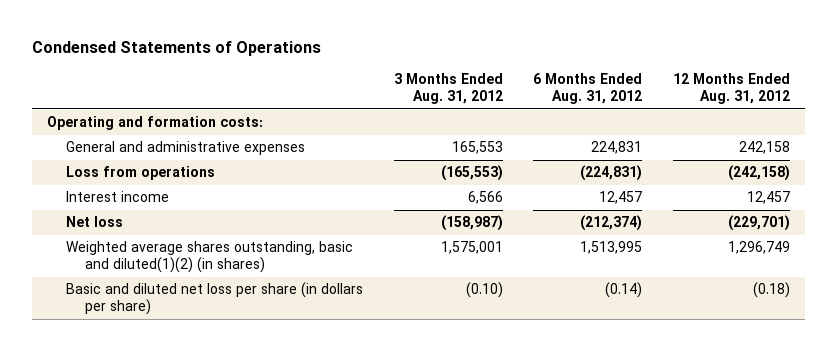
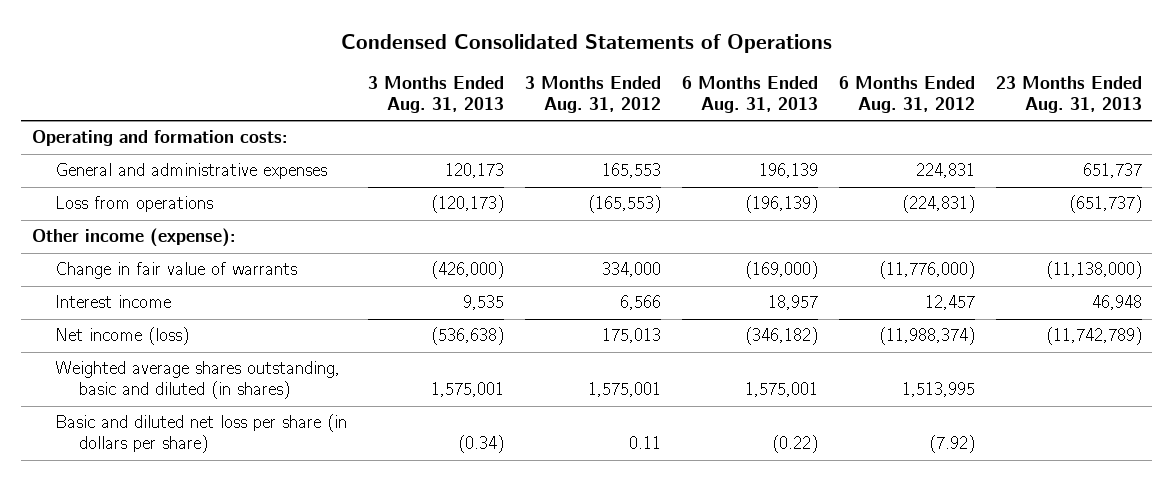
- Condensed Statements of Operations
+ Condensed Consolidated Statements of Operations
- | 3 Months Ended Aug. 31, 2012 | 6 Months Ended Aug. 31, 2012 | 12 Months Ended Aug. 31, 2012
+ | 3 Months Ended Aug. 31, 2013 | 3 Months Ended Aug. 31, 2012 | 6 Months Ended Aug. 31, 2013 | 6 Months Ended Aug. 31, 2012 | 23 Months Ended Aug. 31, 2013
+ Other income (expense):
+ Change in fair value of warrants | (426,000) | 334,000 | (169,000) | (11,776,000) | (11,138,000)
- Net loss | (158,987) | (212,374) | (229,701)
- Weighted average shares outstanding, basic and diluted(1)(2) (in shares) | 1,575,001 | 1,513,995 | 1,296,749
- Basic and diluted net loss per share (in dollars per share) | (0.10) | (0.14) | (0.18)
+ Net income (loss) | (536,638) | 175,013 | (346,182) | (11,988,374) | (11,742,789)
+ Weighted average shares outstanding, basic and diluted (in shares) | 1,575,001 | 1,575,001 | 1,575,001 | 1,513,995 |
+ Basic and diluted net loss per share (in dollars per share) | (0.34) | 0.11 | (0.22) | (7.92) |

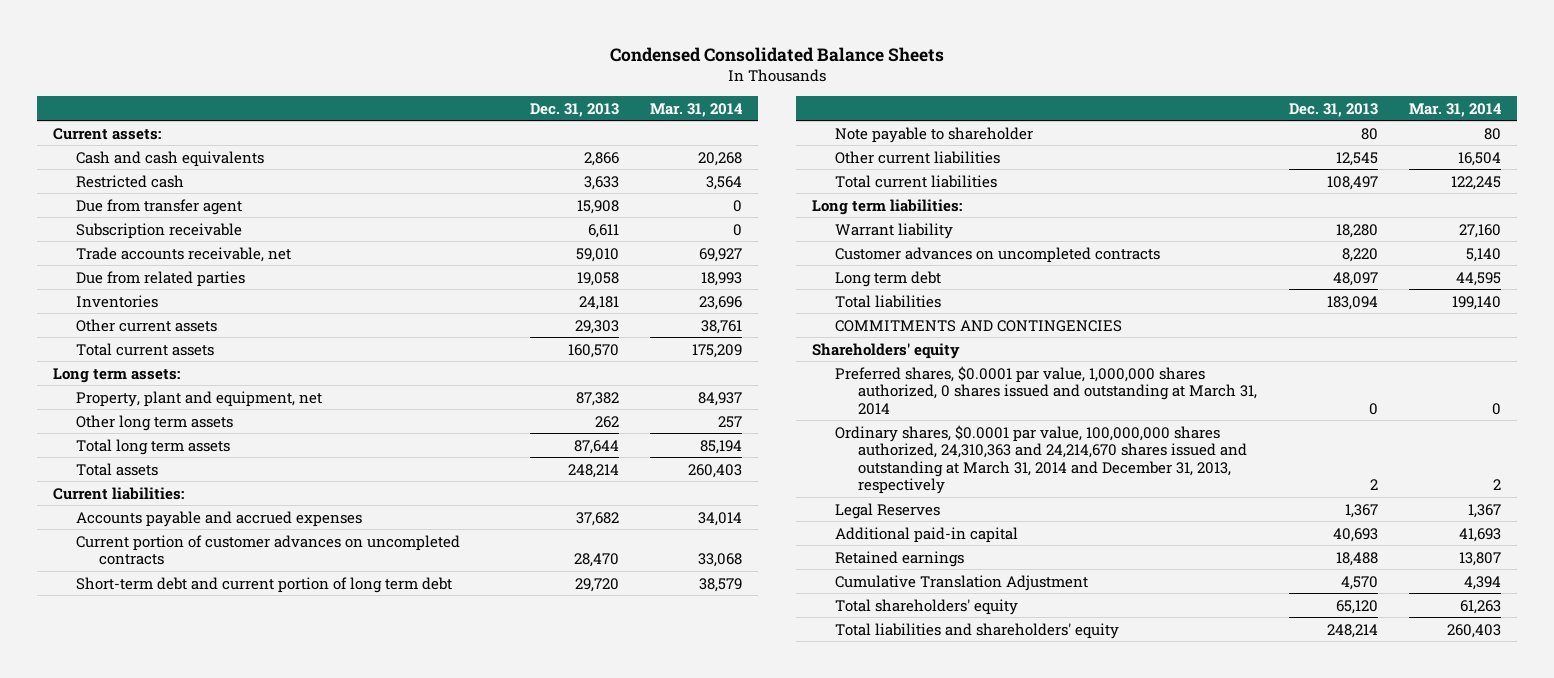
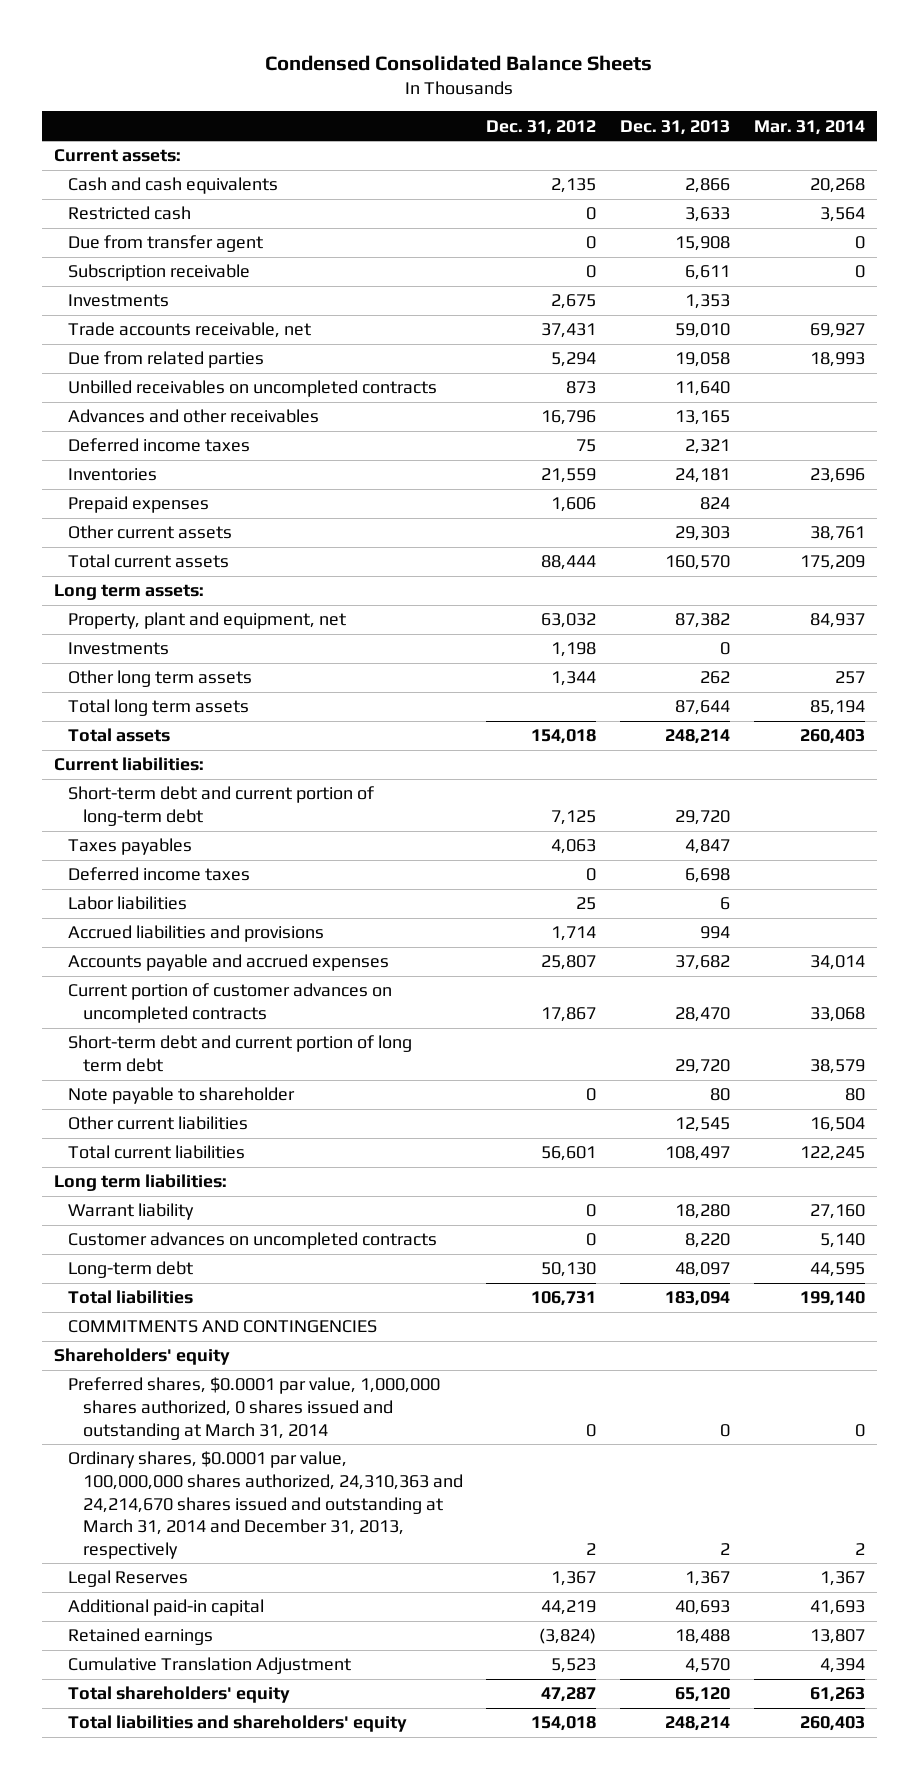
- | Dec. 31, 2013 | Mar. 31, 2014
+ | Dec. 31, 2012 | Dec. 31, 2013 | Mar. 31, 2014
+ Investments | 2,675 | 1,353 |
+ Unbilled receivables on uncompleted contracts | 873 | 11,640 |
+ Advances and other receivables | 16,796 | 13,165 |
+ Deferred income taxes | 75 | 2,321 |
+ Prepaid expenses | 1,606 | 824 |
+ Investments | 1,198 | 0 |
+ Short-term debt and current portion of long-term debt | 7,125 | 29,720 |
+ Taxes payables | 4,063 | 4,847 |
+ Deferred income taxes | 0 | 6,698 |
+ Labor liabilities | 25 | 6 |
+ Accrued liabilities and provisions | 1,714 | 994 |
- Long term debt | 48,097 | 44,595
+ Long-term debt | 50,130 | 48,097 | 44,595

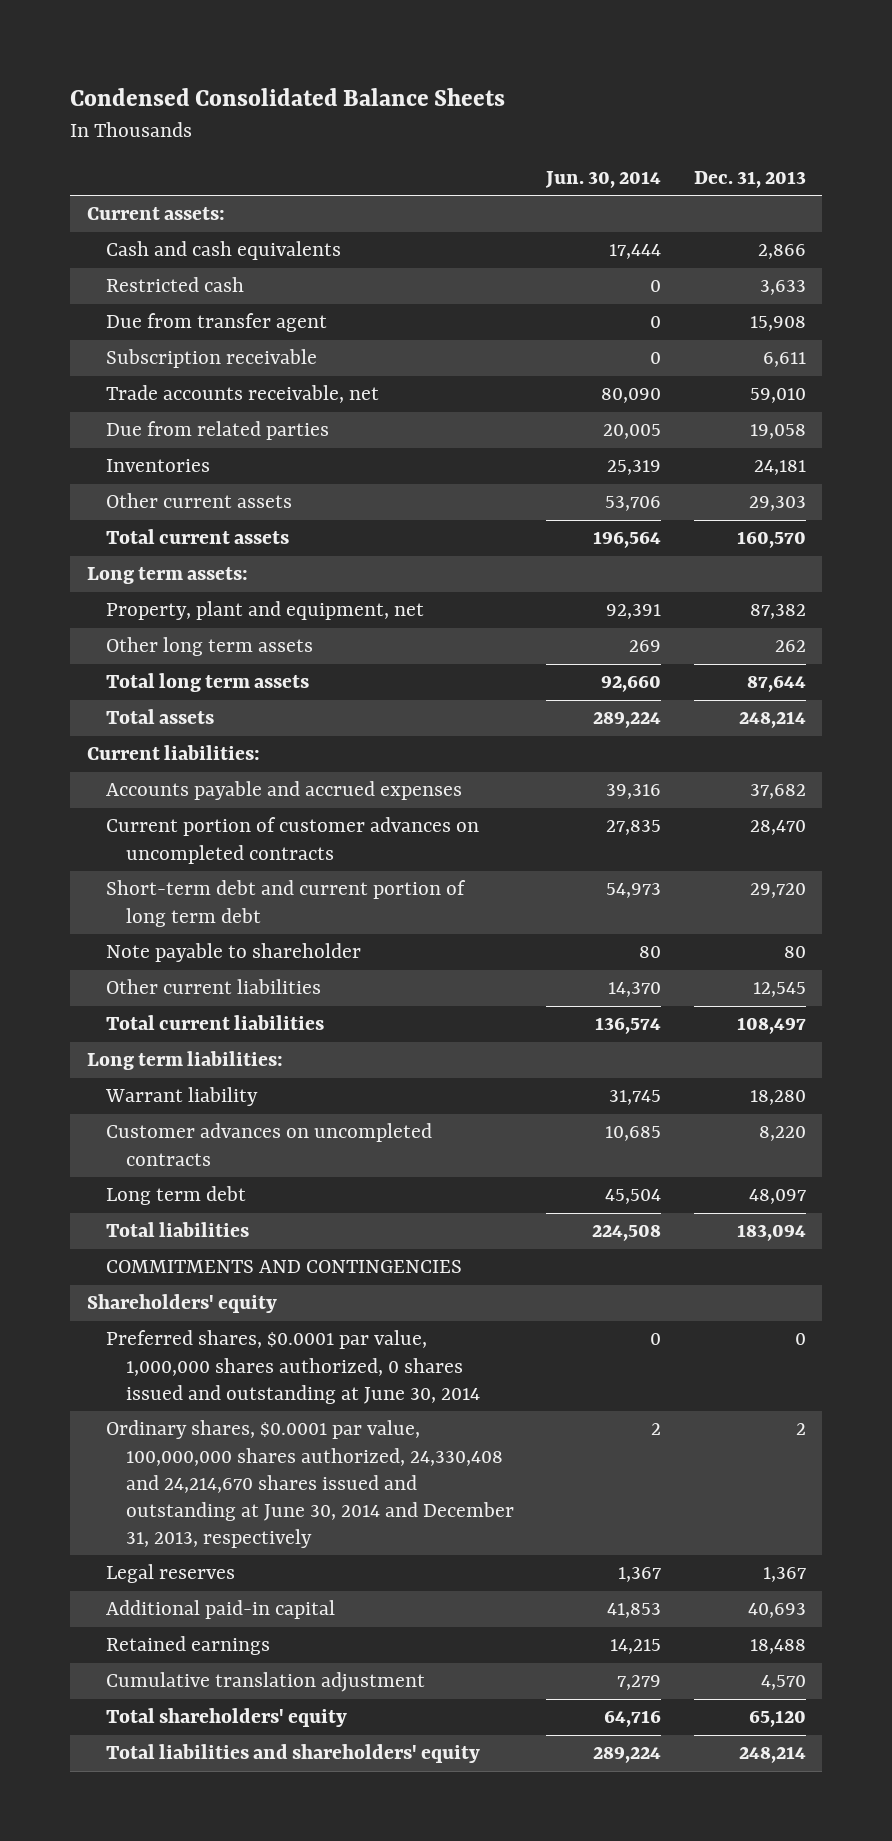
- | Dec. 31, 2012 | Dec. 31, 2013 | Mar. 31, 2014
+ | Jun. 30, 2014 | Dec. 31, 2013
- Investments | 2,675 | 1,353 |
- Unbilled receivables on uncompleted contracts | 873 | 11,640 |
- Advances and other receivables | 16,796 | 13,165 |
- Deferred income taxes | 75 | 2,321 |
- Prepaid expenses | 1,606 | 824 |
- Investments | 1,198 | 0 |
- Short-term debt and current portion of long-term debt | 7,125 | 29,720 |
- Taxes payables | 4,063 | 4,847 |
- Deferred income taxes | 0 | 6,698 |
- Labor liabilities | 25 | 6 |
- Accrued liabilities and provisions | 1,714 | 994 |
- Long-term debt | 50,130 | 48,097 | 44,595
+ Long term debt | 45,504 | 48,097
- Preferred shares, $0.0001 par value, 1,000,000 shares authorized, 0 shares issued and outstanding at March 31, 2014 | 0 | 0 | 0
- Ordinary shares, $0.0001 par value, 100,000,000 shares authorized, 24,310,363 and 24,214,670 shares issued and outstanding at March 31, 2014 and December 31, 2013, respectively | 2 | 2 | 2
- Legal Reserves | 1,367 | 1,367 | 1,367
+ Preferred shares, $0.0001 par value, 1,000,000 shares authorized, 0 shares issued and outstanding at June 30, 2014 | 0 | 0
+ Ordinary shares, $0.0001 par value, 100,000,000 shares authorized, 24,330,408 and 24,214,670 shares issued and outstanding at June 30, 2014 and December 31, 2013, respectively | 2 | 2
+ Legal reserves | 1,367 | 1,367
- Cumulative Translation Adjustment | 5,523 | 4,570 | 4,394
+ Cumulative translation adjustment | 7,279 | 4,570

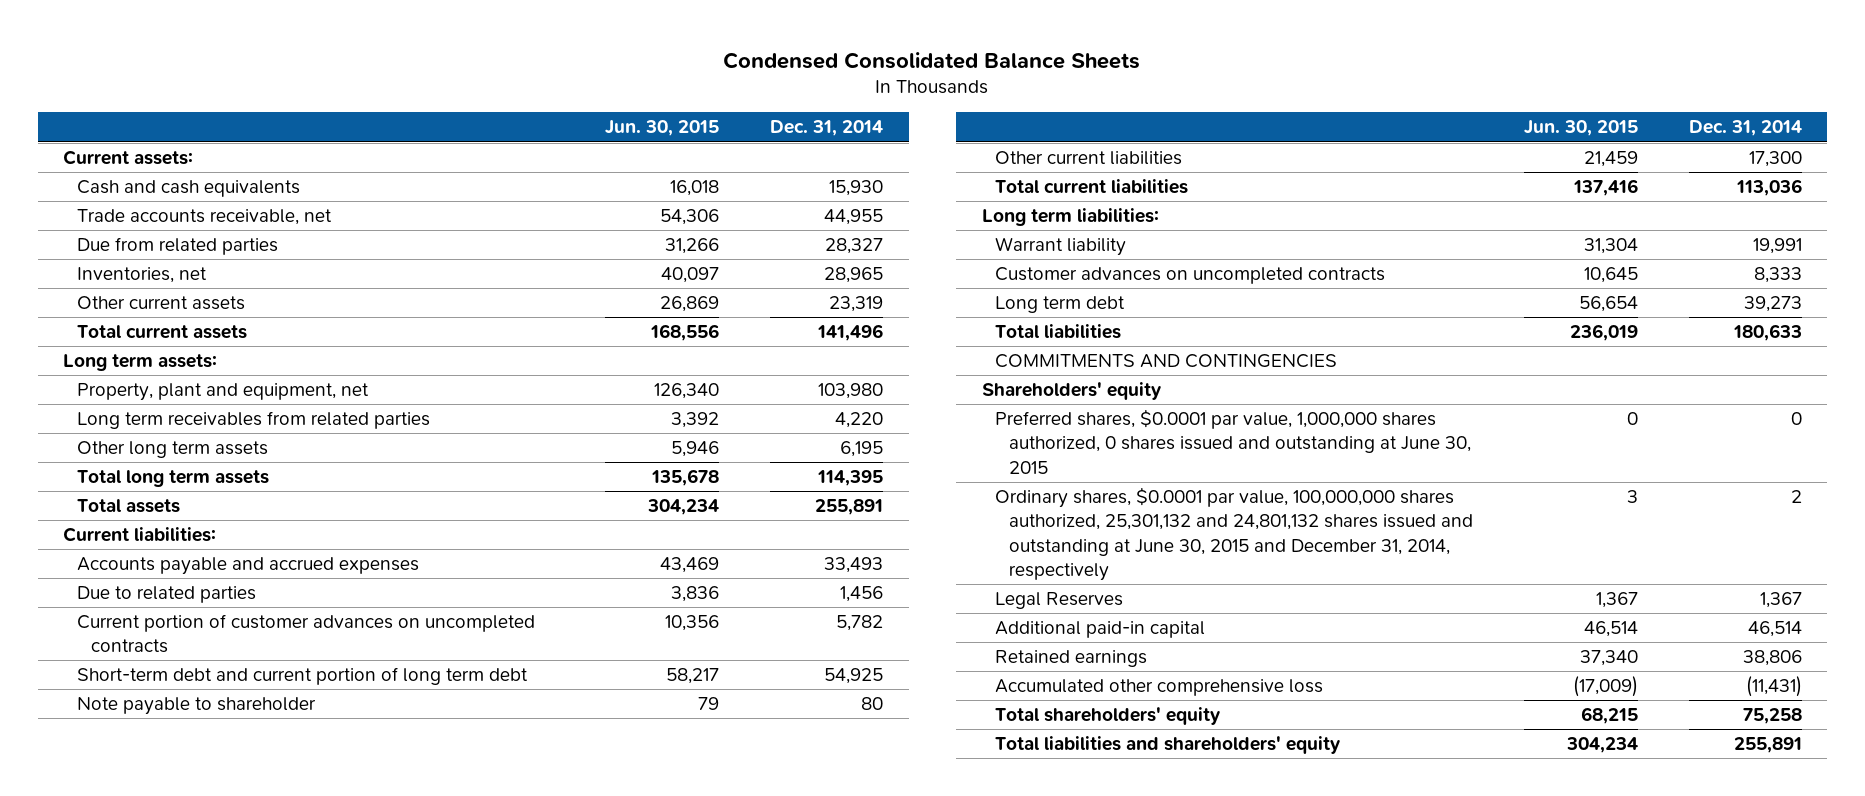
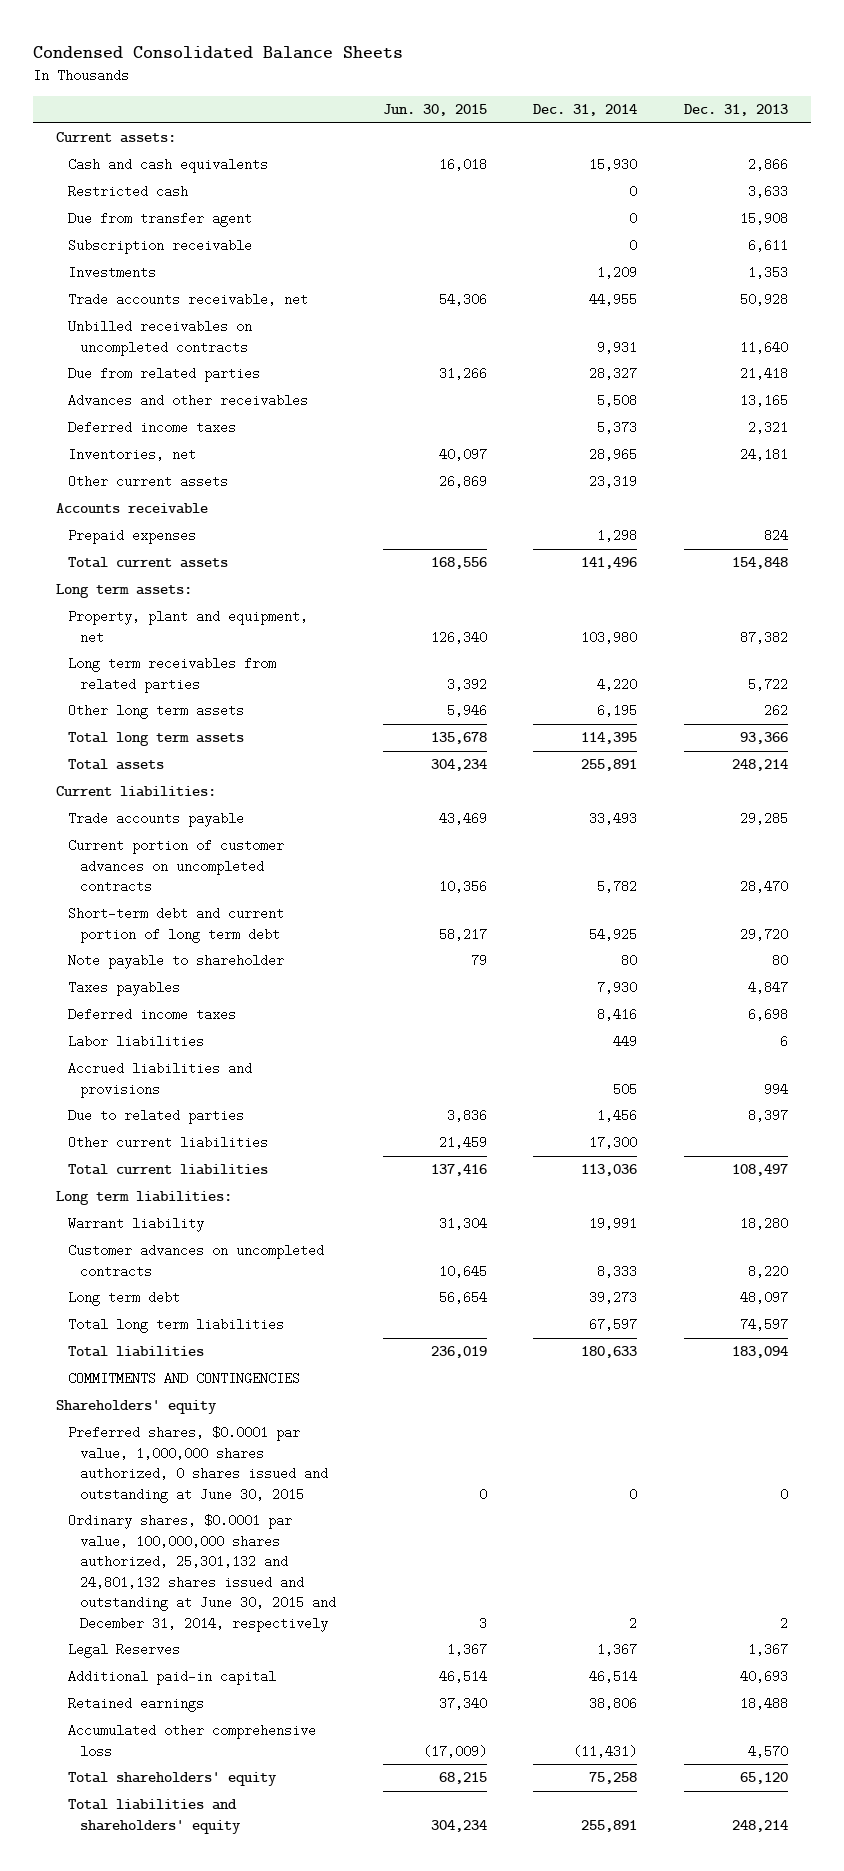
- | Jun. 30, 2015 | Dec. 31, 2014
+ | Jun. 30, 2015 | Dec. 31, 2014 | Dec. 31, 2013
+ Restricted cash | | 0 | 3,633
+ Due from transfer agent | | 0 | 15,908
+ Subscription receivable | | 0 | 6,611
+ Investments | | 1,209 | 1,353
+ Unbilled receivables on uncompleted contracts | | 9,931 | 11,640
+ Advances and other receivables | | 5,508 | 13,165
+ Deferred income taxes | | 5,373 | 2,321
+ Accounts receivable
+ Prepaid expenses | | 1,298 | 824
- Accounts payable and accrued expenses | 43,469 | 33,493
+ Trade accounts payable | 43,469 | 33,493 | 29,285
+ Taxes payables | | 7,930 | 4,847
+ Deferred income taxes | | 8,416 | 6,698
+ Labor liabilities | | 449 | 6
+ Accrued liabilities and provisions | | 505 | 994
moved down: Due to related parties | 3,836 | 1,456 | 8,397
+ Total long term liabilities | | 67,597 | 74,597

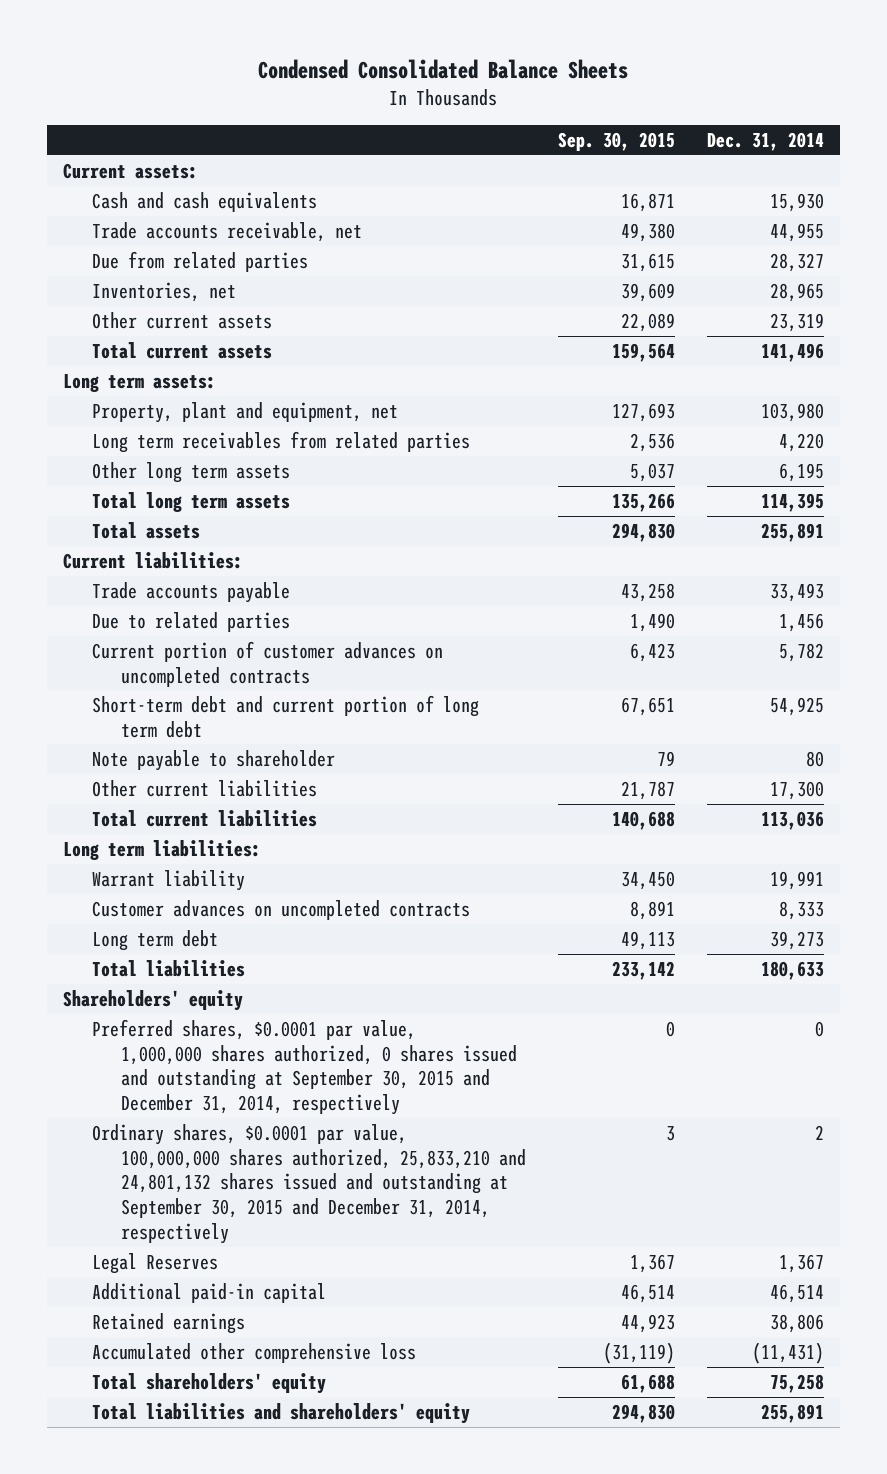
- | Jun. 30, 2015 | Dec. 31, 2014 | Dec. 31, 2013
+ | Sep. 30, 2015 | Dec. 31, 2014
- Restricted cash | | 0 | 3,633
- Due from transfer agent | | 0 | 15,908
- Subscription receivable | | 0 | 6,611
- Investments | | 1,209 | 1,353
- Unbilled receivables on uncompleted contracts | | 9,931 | 11,640
- Advances and other receivables | | 5,508 | 13,165
- Deferred income taxes | | 5,373 | 2,321
- Accounts receivable
- Prepaid expenses | | 1,298 | 824
moved up: Due to related parties | 1,490 | 1,456
- Taxes payables | | 7,930 | 4,847
- Deferred income taxes | | 8,416 | 6,698
- Labor liabilities | | 449 | 6
- Accrued liabilities and provisions | | 505 | 994
- Total long term liabilities | | 67,597 | 74,597
- COMMITMENTS AND CONTINGENCIES
- Preferred shares, $0.0001 par value, 1,000,000 shares authorized, 0 shares issued and outstanding at June 30, 2015 | 0 | 0 | 0
- Ordinary shares, $0.0001 par value, 100,000,000 shares authorized, 25,301,132 and 24,801,132 shares issued and outstanding at June 30, 2015 and December 31, 2014, respectively | 3 | 2 | 2
+ Preferred shares, $0.0001 par value, 1,000,000 shares authorized, 0 shares issued and outstanding at September 30, 2015 and December 31, 2014, respectively | 0 | 0
+ Ordinary shares, $0.0001 par value, 100,000,000 shares authorized, 25,833,210 and 24,801,132 shares issued and outstanding at September 30, 2015 and December 31, 2014, respectively | 3 | 2

